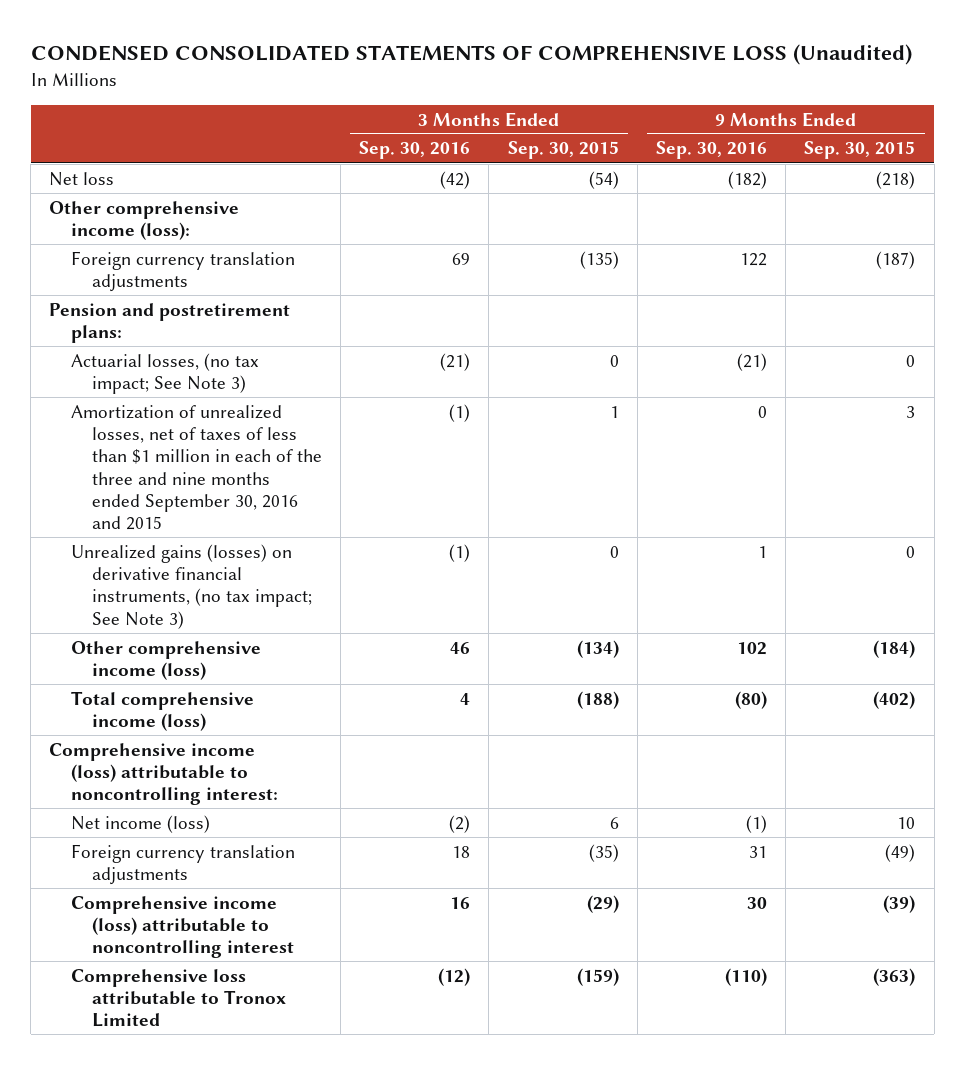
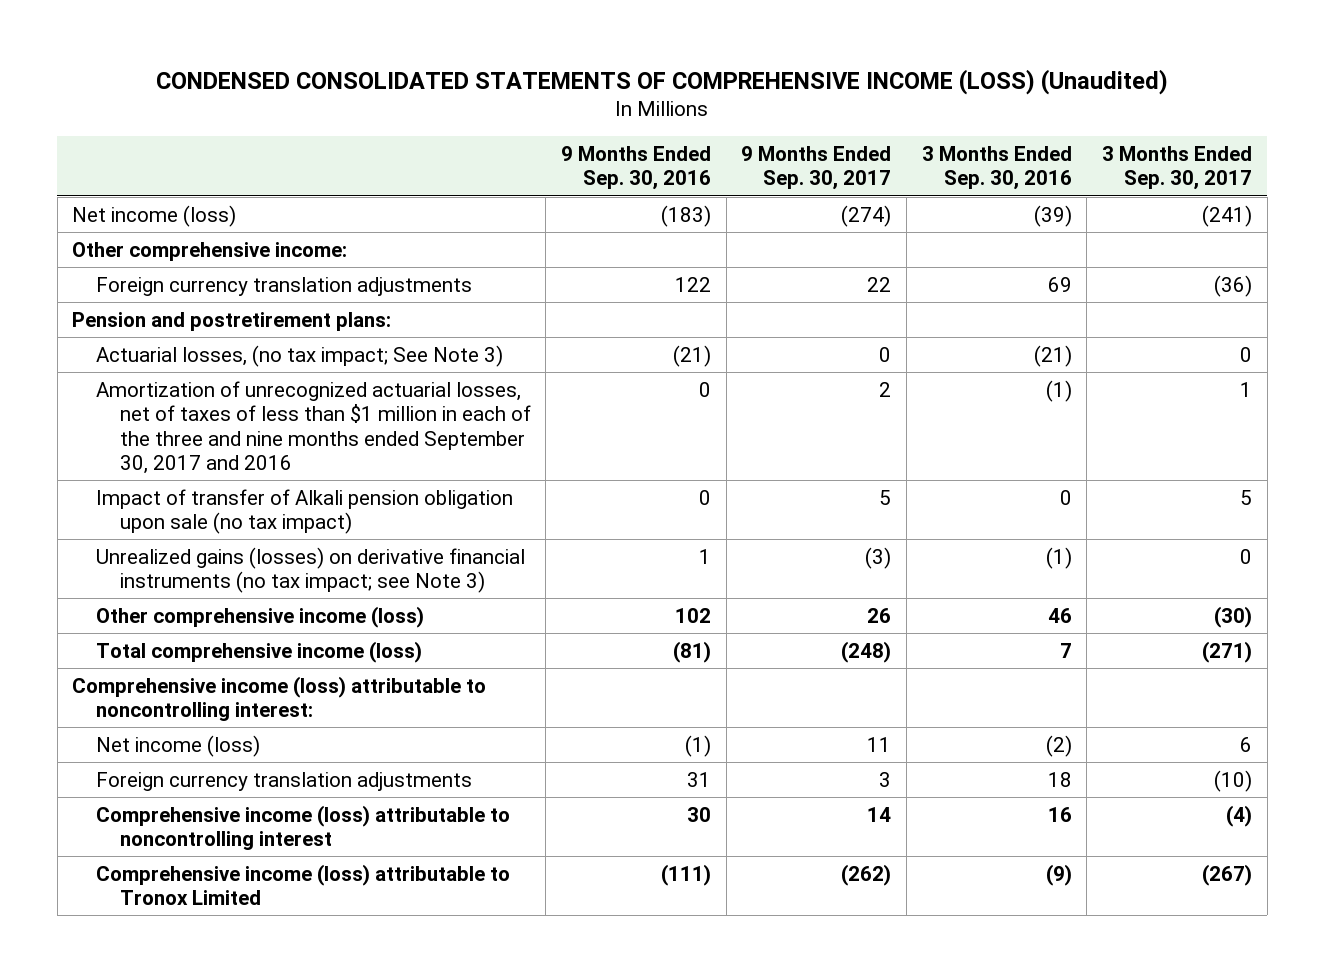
- CONDENSED CONSOLIDATED STATEMENTS OF COMPREHENSIVE LOSS (Unaudited)
+ CONDENSED CONSOLIDATED STATEMENTS OF COMPREHENSIVE INCOME (LOSS) (Unaudited)
- | 3 Months Ended Sep. 30, 2016 | 3 Months Ended Sep. 30, 2015 | 9 Months Ended Sep. 30, 2016 | 9 Months Ended Sep. 30, 2015
+ | 9 Months Ended Sep. 30, 2016 | 9 Months Ended Sep. 30, 2017 | 3 Months Ended Sep. 30, 2016 | 3 Months Ended Sep. 30, 2017
- Net loss | (42) | (54) | (182) | (218)
- Other comprehensive income (loss):
+ Net income (loss) | (183) | (274) | (39) | (241)
+ Other comprehensive income:
- Amortization of unrealized losses, net of taxes of less than $1 million in each of the three and nine months ended September 30, 2016 and 2015 | (1) | 1 | 0 | 3
- Unrealized gains (losses) on derivative financial instruments, (no tax impact; See Note 3) | (1) | 0 | 1 | 0
+ Amortization of unrecognized actuarial losses, net of taxes of less than $1 million in each of the three and nine months ended September 30, 2017 and 2016 | 0 | 2 | (1) | 1
+ Impact of transfer of Alkali pension obligation upon sale (no tax impact) | 0 | 5 | 0 | 5
+ Unrealized gains (losses) on derivative financial instruments (no tax impact; see Note 3) | 1 | (3) | (1) | 0
- Total comprehensive income (loss) | 4 | (188) | (80) | (402)
+ Total comprehensive income (loss) | (81) | (248) | 7 | (271)
- Comprehensive loss attributable to Tronox Limited | (12) | (159) | (110) | (363)
+ Comprehensive income (loss) attributable to Tronox Limited | (111) | (262) | (9) | (267)

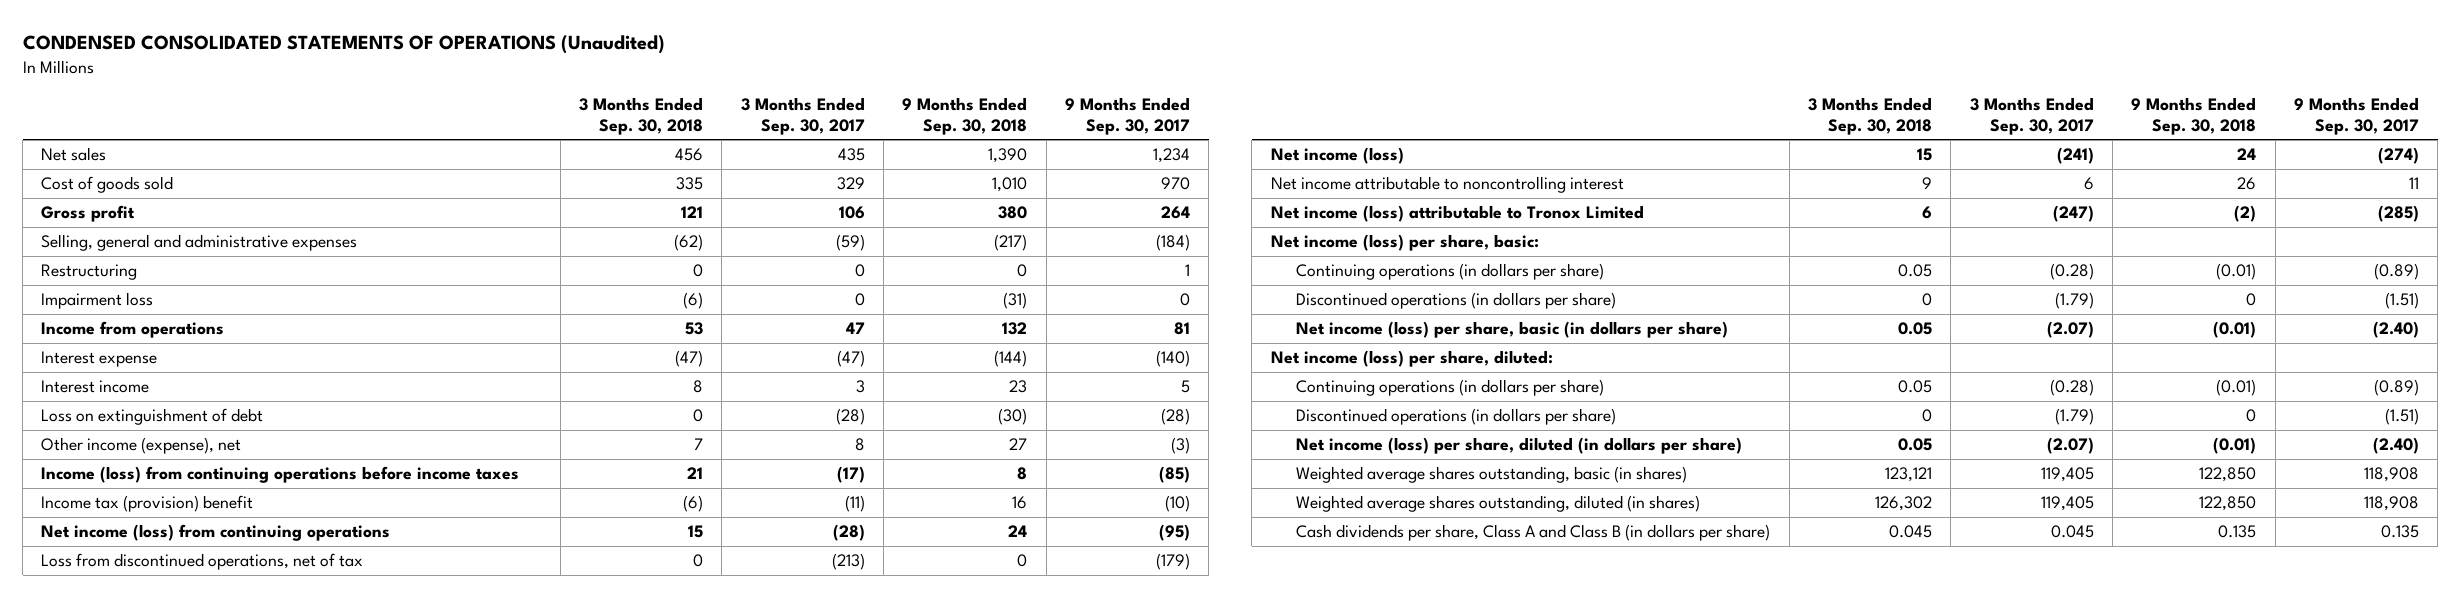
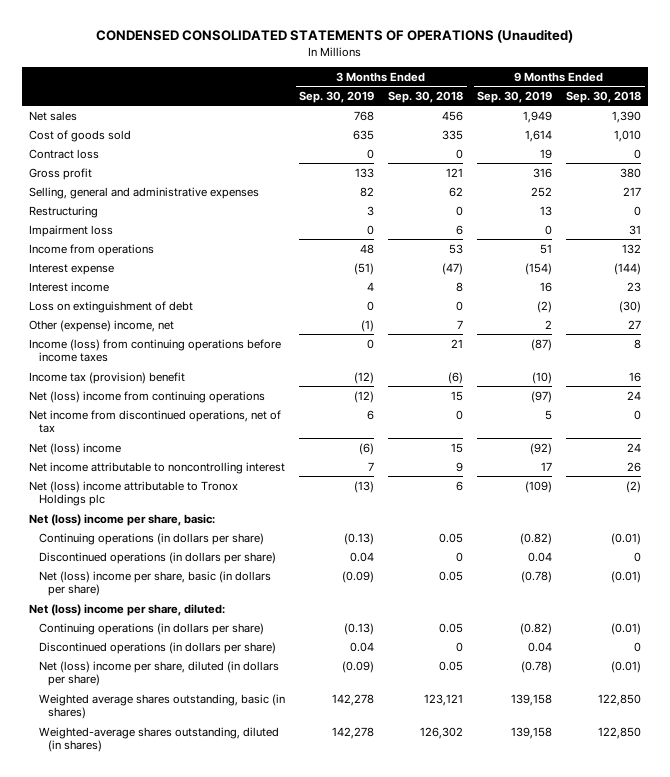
- | 3 Months Ended Sep. 30, 2018 | 3 Months Ended Sep. 30, 2017 | 9 Months Ended Sep. 30, 2018 | 9 Months Ended Sep. 30, 2017
+ | 3 Months Ended Sep. 30, 2019 | 3 Months Ended Sep. 30, 2018 | 9 Months Ended Sep. 30, 2019 | 9 Months Ended Sep. 30, 2018
+ Contract loss | 0 | 0 | 19 | 0
- Selling, general and administrative expenses | (62) | (59) | (217) | (184)
+ Selling, general and administrative expenses | 82 | 62 | 252 | 217
- Impairment loss | (6) | 0 | (31) | 0
+ Impairment loss | 0 | 6 | 0 | 31
- Other income (expense), net | 7 | 8 | 27 | (3)
+ Other (expense) income, net | (1) | 7 | 2 | 27
- Net income (loss) from continuing operations | 15 | (28) | 24 | (95)
- Loss from discontinued operations, net of tax | 0 | (213) | 0 | (179)
- Net income (loss) | 15 | (241) | 24 | (274)
+ Net (loss) income from continuing operations | (12) | 15 | (97) | 24
+ Net income from discontinued operations, net of tax | 6 | 0 | 5 | 0
+ Net (loss) income | (6) | 15 | (92) | 24
- Net income (loss) attributable to Tronox Limited | 6 | (247) | (2) | (285)
- Net income (loss) per share, basic:
+ Net (loss) income attributable to Tronox Holdings plc | (13) | 6 | (109) | (2)
+ Net (loss) income per share, basic:
- Net income (loss) per share, basic (in dollars per share) | 0.05 | (2.07) | (0.01) | (2.40)
- Net income (loss) per share, diluted:
+ Net (loss) income per share, basic (in dollars per share) | (0.09) | 0.05 | (0.78) | (0.01)
+ Net (loss) income per share, diluted:
- Net income (loss) per share, diluted (in dollars per share) | 0.05 | (2.07) | (0.01) | (2.40)
+ Net (loss) income per share, diluted (in dollars per share) | (0.09) | 0.05 | (0.78) | (0.01)
- Weighted average shares outstanding, diluted (in shares) | 126,302 | 119,405 | 122,850 | 118,908
- Cash dividends per share, Class A and Class B (in dollars per share) | 0.045 | 0.045 | 0.135 | 0.135
+ Weighted-average shares outstanding, diluted (in shares) | 142,278 | 126,302 | 139,158 | 122,850

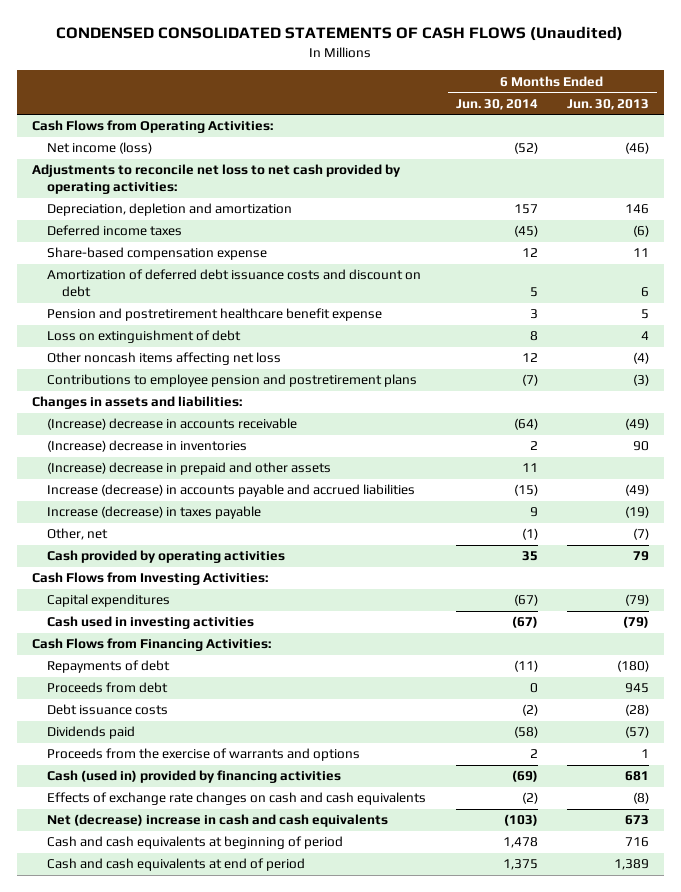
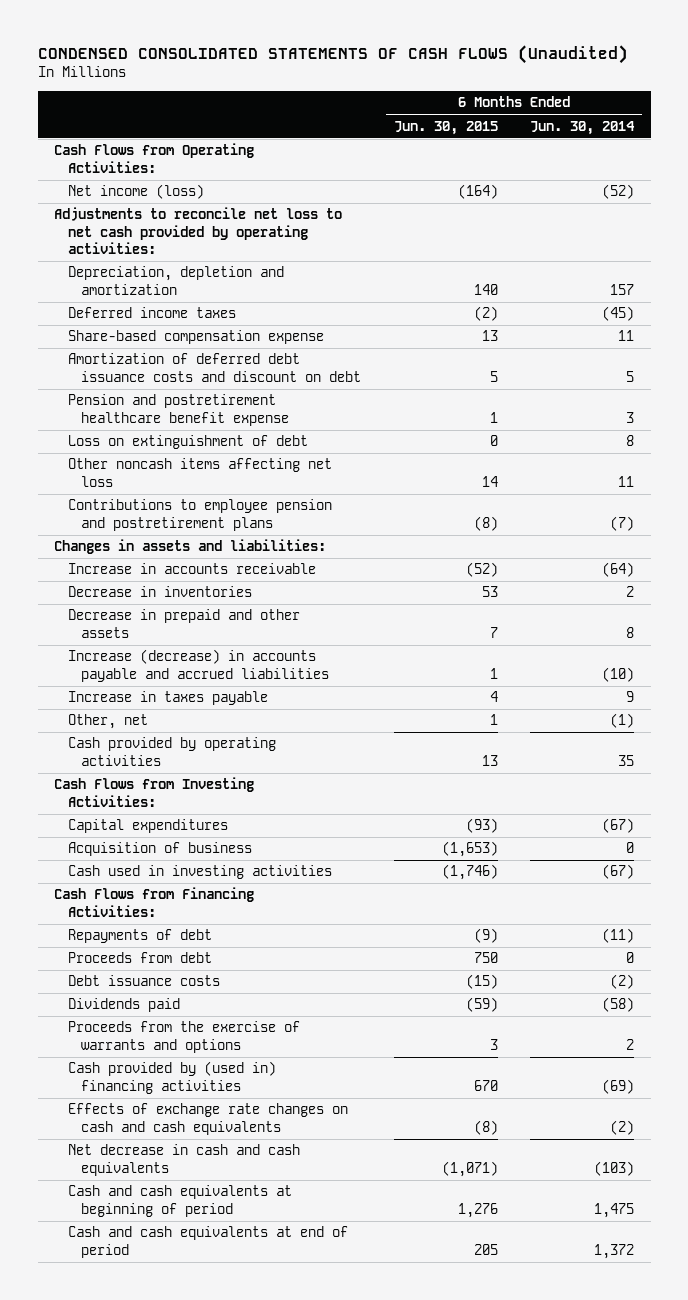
- | 6 Months Ended Jun. 30, 2014 | 6 Months Ended Jun. 30, 2013
+ | 6 Months Ended Jun. 30, 2015 | 6 Months Ended Jun. 30, 2014
- Share-based compensation expense | 12 | 11
+ Share-based compensation expense | 13 | 11
- Other noncash items affecting net loss | 12 | (4)
+ Other noncash items affecting net loss | 14 | 11
- (Increase) decrease in accounts receivable | (64) | (49)
- (Increase) decrease in inventories | 2 | 90
- (Increase) decrease in prepaid and other assets | 11 |
- Increase (decrease) in accounts payable and accrued liabilities | (15) | (49)
- Increase (decrease) in taxes payable | 9 | (19)
+ Increase in accounts receivable | (52) | (64)
+ Decrease in inventories | 53 | 2
+ Decrease in prepaid and other assets | 7 | 8
+ Increase (decrease) in accounts payable and accrued liabilities | 1 | (10)
+ Increase in taxes payable | 4 | 9
+ Acquisition of business | (1,653) | 0
- Cash (used in) provided by financing activities | (69) | 681
+ Cash provided by (used in) financing activities | 670 | (69)
- Net (decrease) increase in cash and cash equivalents | (103) | 673
- Cash and cash equivalents at beginning of period | 1,478 | 716
- Cash and cash equivalents at end of period | 1,375 | 1,389
+ Net decrease in cash and cash equivalents | (1,071) | (103)
+ Cash and cash equivalents at beginning of period | 1,276 | 1,475
+ Cash and cash equivalents at end of period | 205 | 1,372

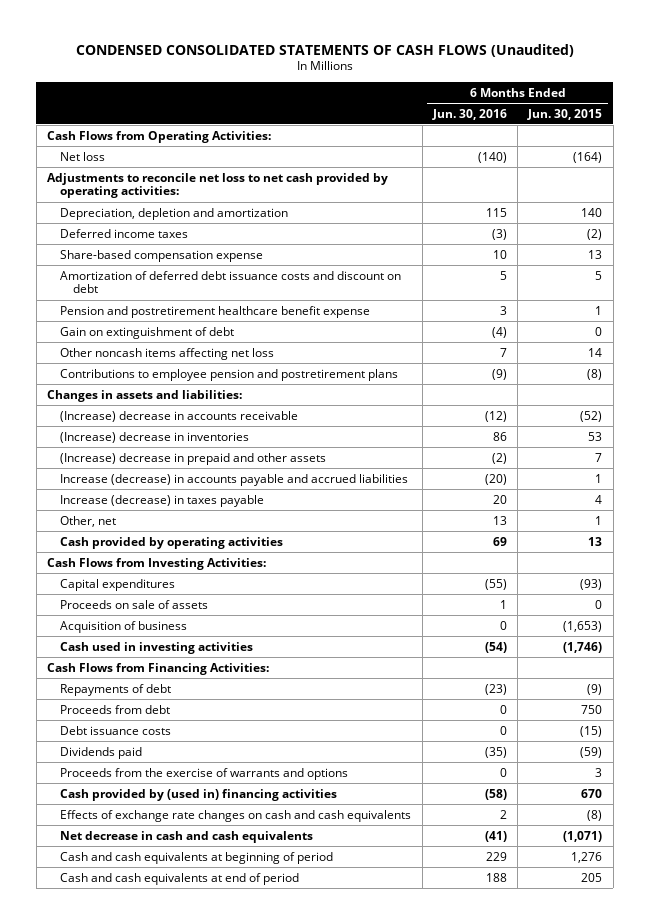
- | 6 Months Ended Jun. 30, 2015 | 6 Months Ended Jun. 30, 2014
+ | 6 Months Ended Jun. 30, 2016 | 6 Months Ended Jun. 30, 2015
- Net income (loss) | (164) | (52)
+ Net loss | (140) | (164)
- Loss on extinguishment of debt | 0 | 8
+ Gain on extinguishment of debt | (4) | 0
- Increase in accounts receivable | (52) | (64)
- Decrease in inventories | 53 | 2
- Decrease in prepaid and other assets | 7 | 8
+ (Increase) decrease in accounts receivable | (12) | (52)
+ (Increase) decrease in inventories | 86 | 53
+ (Increase) decrease in prepaid and other assets | (2) | 7
- Increase in taxes payable | 4 | 9
+ Increase (decrease) in taxes payable | 20 | 4
+ Proceeds on sale of assets | 1 | 0

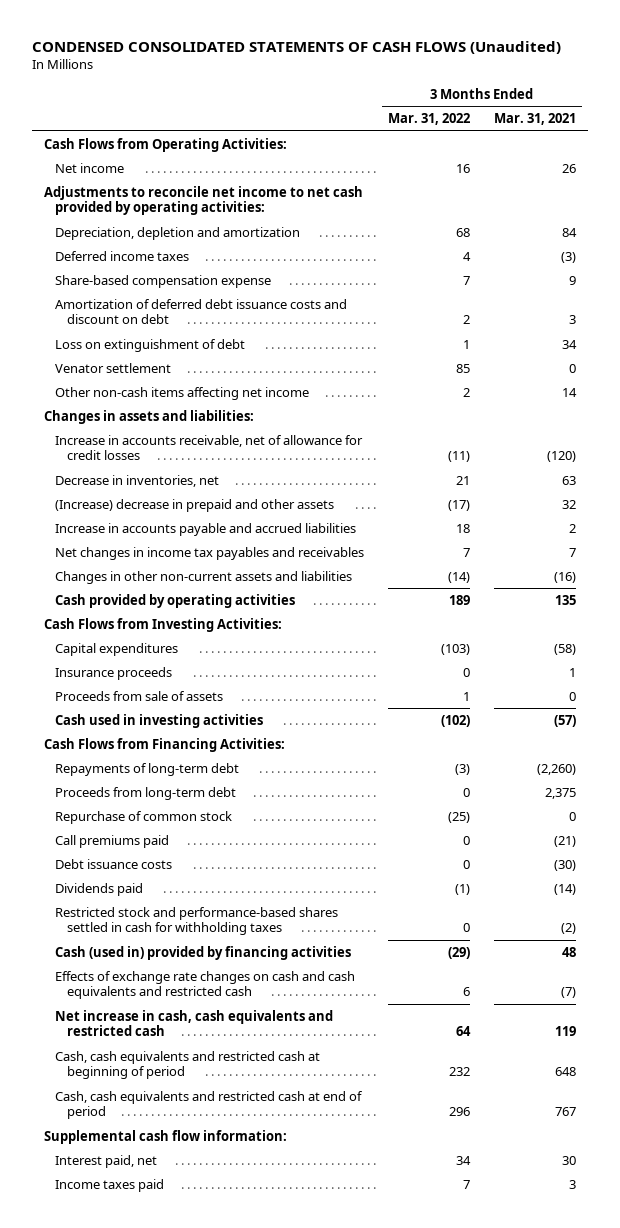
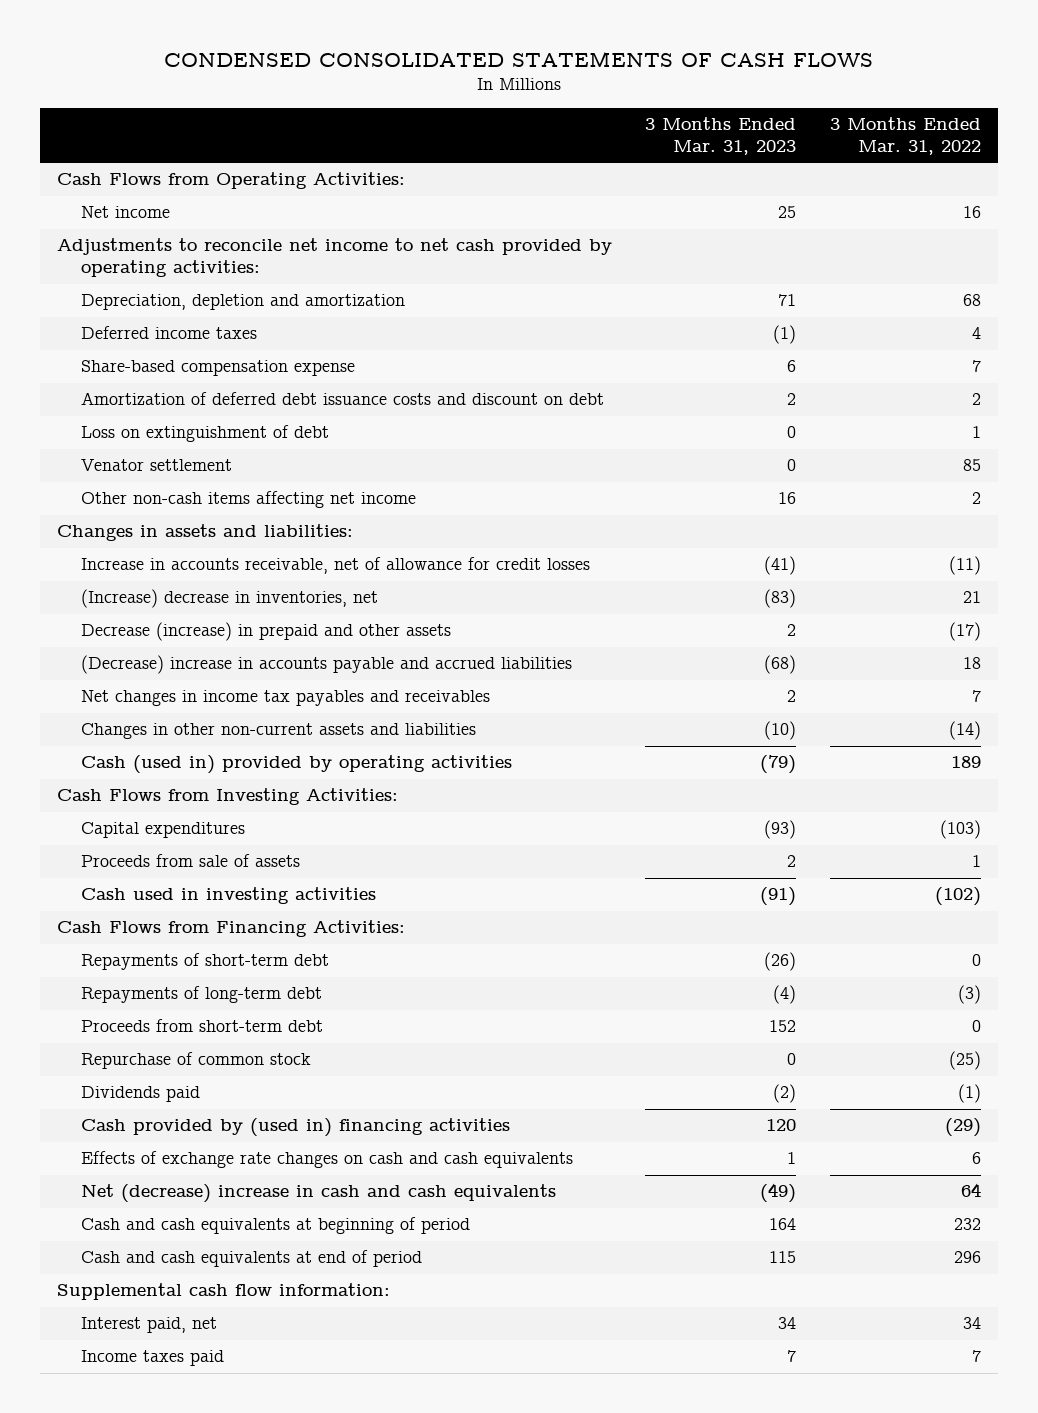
- CONDENSED CONSOLIDATED STATEMENTS OF CASH FLOWS (Unaudited)
+ CONDENSED CONSOLIDATED STATEMENTS OF CASH FLOWS
- | 3 Months Ended Mar. 31, 2022 | 3 Months Ended Mar. 31, 2021
+ | 3 Months Ended Mar. 31, 2023 | 3 Months Ended Mar. 31, 2022
- Decrease in inventories, net | 21 | 63
- (Increase) decrease in prepaid and other assets | (17) | 32
- Increase in accounts payable and accrued liabilities | 18 | 2
+ (Increase) decrease in inventories, net | (83) | 21
+ Decrease (increase) in prepaid and other assets | 2 | (17)
+ (Decrease) increase in accounts payable and accrued liabilities | (68) | 18
- Cash provided by operating activities | 189 | 135
+ Cash (used in) provided by operating activities | (79) | 189
- Insurance proceeds | 0 | 1
+ Repayments of short-term debt | (26) | 0
- Proceeds from long-term debt | 0 | 2,375
+ Proceeds from short-term debt | 152 | 0
- Call premiums paid | 0 | (21)
- Debt issuance costs | 0 | (30)
- Restricted stock and performance-based shares settled in cash for withholding taxes | 0 | (2)
- Cash (used in) provided by financing activities | (29) | 48
- Effects of exchange rate changes on cash and cash equivalents and restricted cash | 6 | (7)
- Net increase in cash, cash equivalents and restricted cash | 64 | 119
- Cash, cash equivalents and restricted cash at beginning of period | 232 | 648
- Cash, cash equivalents and restricted cash at end of period | 296 | 767
+ Cash provided by (used in) financing activities | 120 | (29)
+ Effects of exchange rate changes on cash and cash equivalents | 1 | 6
+ Net (decrease) increase in cash and cash equivalents | (49) | 64
+ Cash and cash equivalents at beginning of period | 164 | 232
+ Cash and cash equivalents at end of period | 115 | 296

